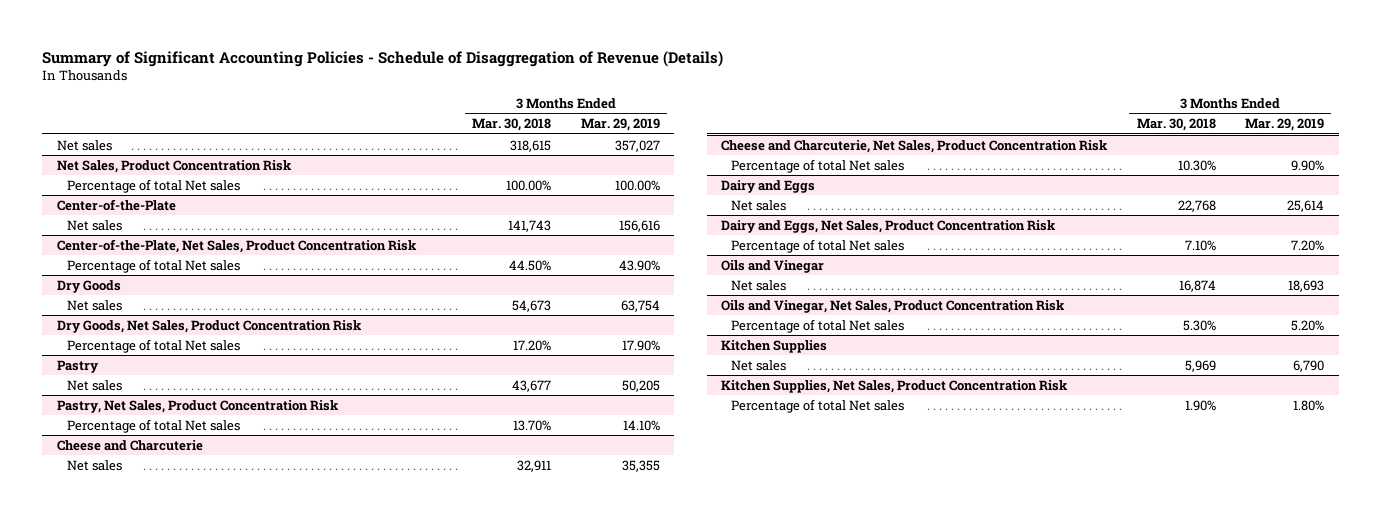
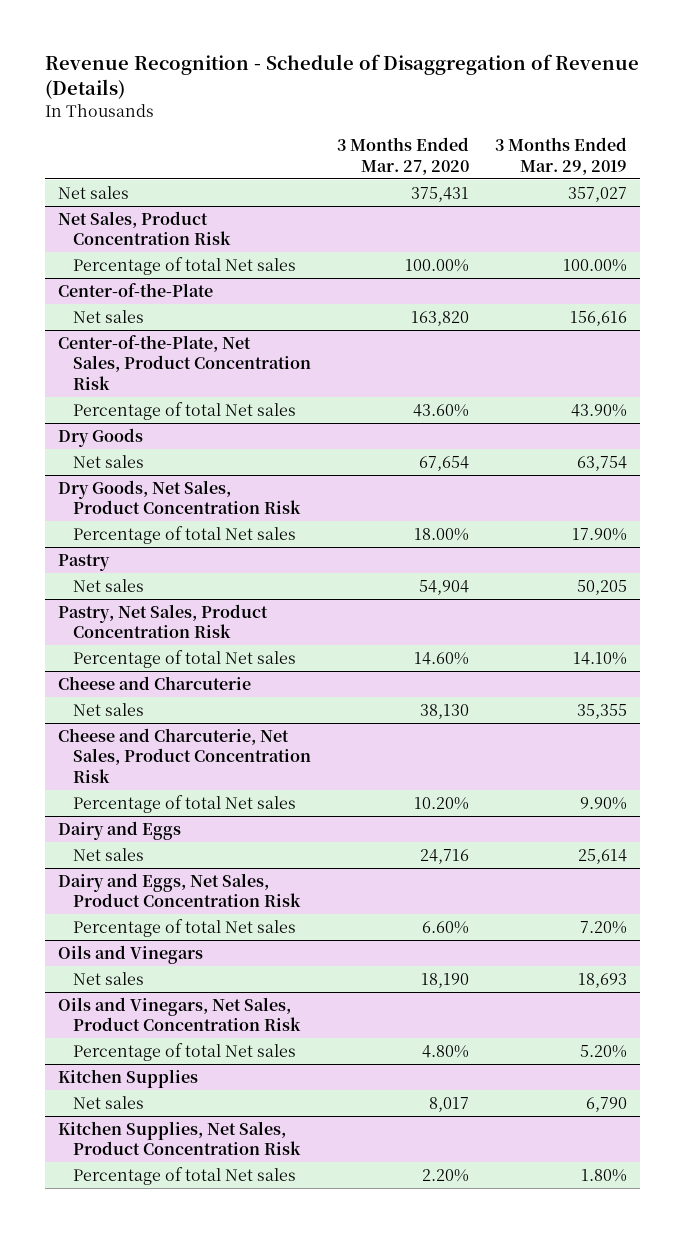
- Summary of Significant Accounting Policies - Schedule of Disaggregation of Revenue (Details)
+ Revenue Recognition - Schedule of Disaggregation of Revenue (Details)
- | 3 Months Ended Mar. 30, 2018 | 3 Months Ended Mar. 29, 2019
+ | 3 Months Ended Mar. 27, 2020 | 3 Months Ended Mar. 29, 2019
- Oils and Vinegar
+ Oils and Vinegars
- Oils and Vinegar, Net Sales, Product Concentration Risk
+ Oils and Vinegars, Net Sales, Product Concentration Risk

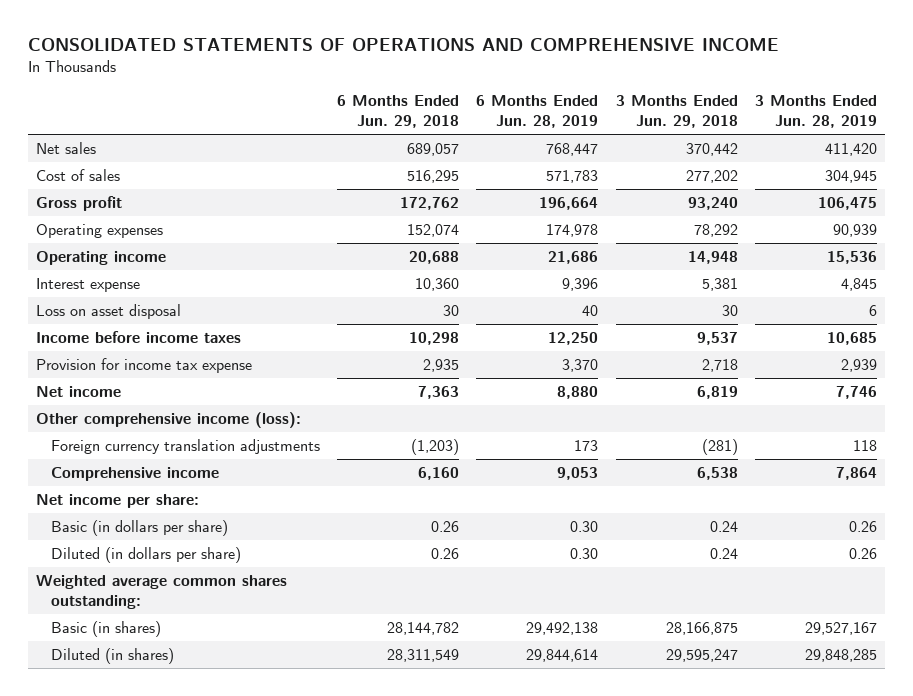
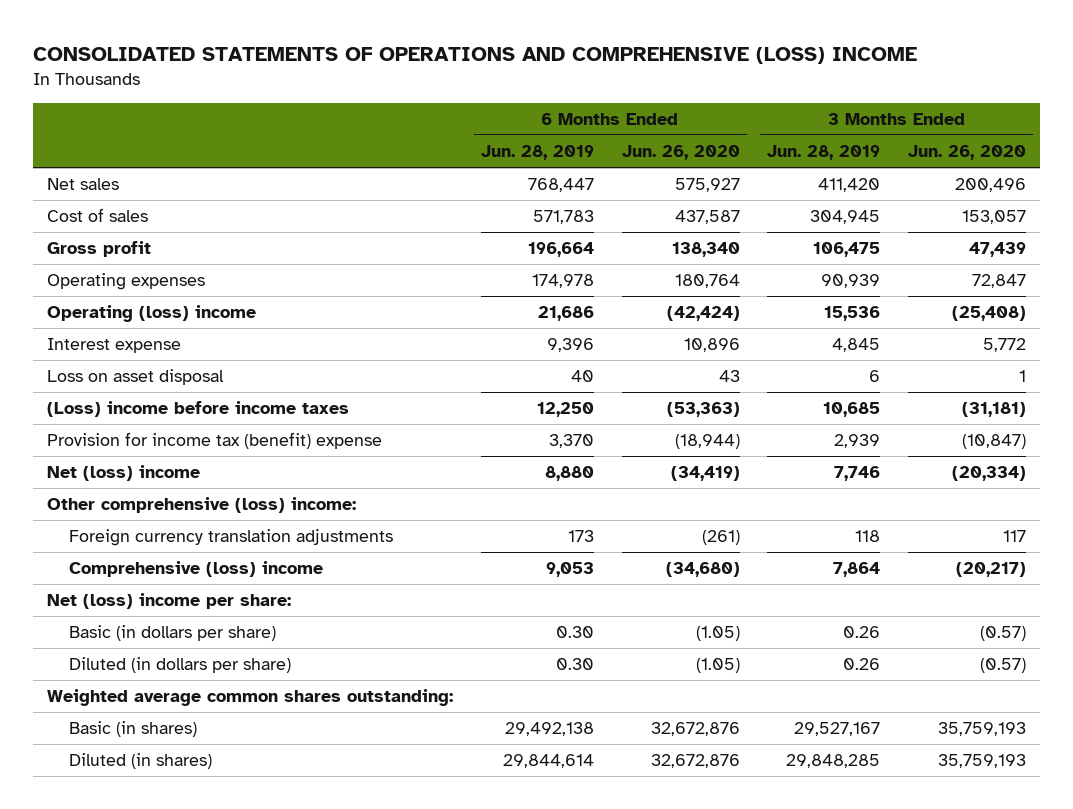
- CONSOLIDATED STATEMENTS OF OPERATIONS AND COMPREHENSIVE INCOME
+ CONSOLIDATED STATEMENTS OF OPERATIONS AND COMPREHENSIVE (LOSS) INCOME
- | 6 Months Ended Jun. 29, 2018 | 6 Months Ended Jun. 28, 2019 | 3 Months Ended Jun. 29, 2018 | 3 Months Ended Jun. 28, 2019
+ | 6 Months Ended Jun. 28, 2019 | 6 Months Ended Jun. 26, 2020 | 3 Months Ended Jun. 28, 2019 | 3 Months Ended Jun. 26, 2020
- Operating income | 20,688 | 21,686 | 14,948 | 15,536
+ Operating (loss) income | 21,686 | (42,424) | 15,536 | (25,408)
- Income before income taxes | 10,298 | 12,250 | 9,537 | 10,685
- Provision for income tax expense | 2,935 | 3,370 | 2,718 | 2,939
- Net income | 7,363 | 8,880 | 6,819 | 7,746
- Other comprehensive income (loss):
+ (Loss) income before income taxes | 12,250 | (53,363) | 10,685 | (31,181)
+ Provision for income tax (benefit) expense | 3,370 | (18,944) | 2,939 | (10,847)
+ Net (loss) income | 8,880 | (34,419) | 7,746 | (20,334)
+ Other comprehensive (loss) income:
- Comprehensive income | 6,160 | 9,053 | 6,538 | 7,864
- Net income per share:
+ Comprehensive (loss) income | 9,053 | (34,680) | 7,864 | (20,217)
+ Net (loss) income per share:

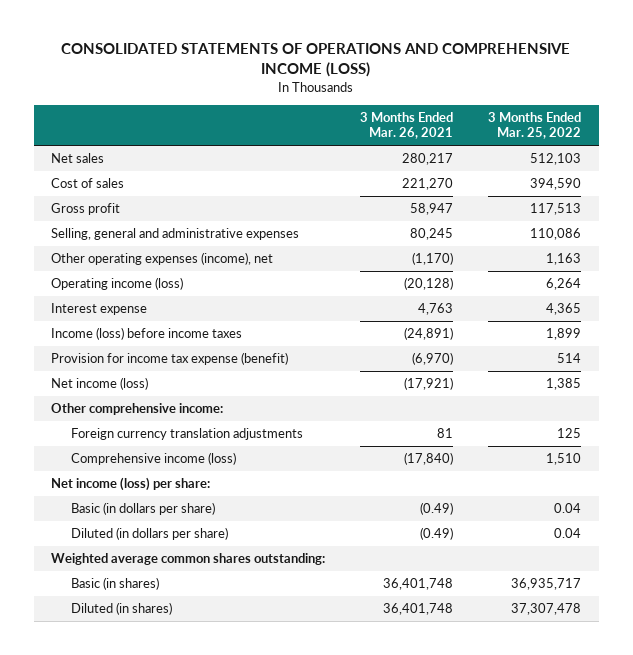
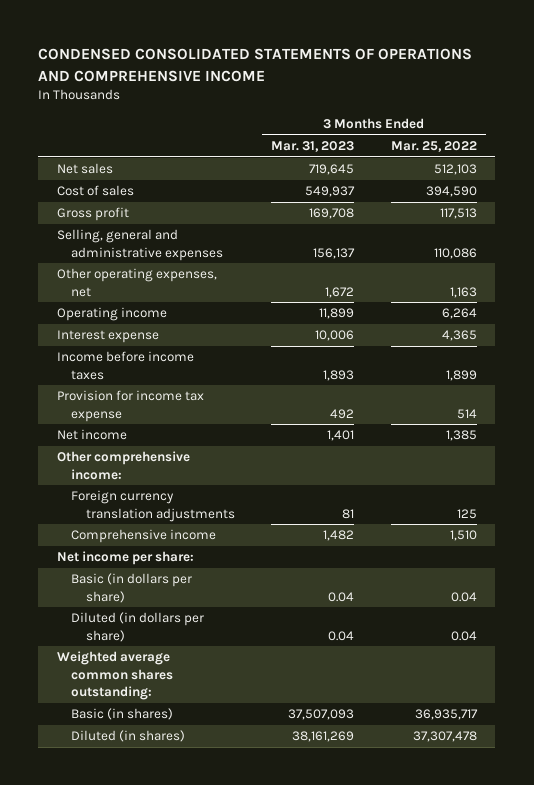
- CONSOLIDATED STATEMENTS OF OPERATIONS AND COMPREHENSIVE INCOME (LOSS)
+ CONDENSED CONSOLIDATED STATEMENTS OF OPERATIONS AND COMPREHENSIVE INCOME
- | 3 Months Ended Mar. 26, 2021 | 3 Months Ended Mar. 25, 2022
+ | 3 Months Ended Mar. 31, 2023 | 3 Months Ended Mar. 25, 2022
- Other operating expenses (income), net | (1,170) | 1,163
- Operating income (loss) | (20,128) | 6,264
+ Other operating expenses, net | 1,672 | 1,163
+ Operating income | 11,899 | 6,264
- Income (loss) before income taxes | (24,891) | 1,899
- Provision for income tax expense (benefit) | (6,970) | 514
- Net income (loss) | (17,921) | 1,385
+ Income before income taxes | 1,893 | 1,899
+ Provision for income tax expense | 492 | 514
+ Net income | 1,401 | 1,385
- Comprehensive income (loss) | (17,840) | 1,510
- Net income (loss) per share:
+ Comprehensive income | 1,482 | 1,510
+ Net income per share:

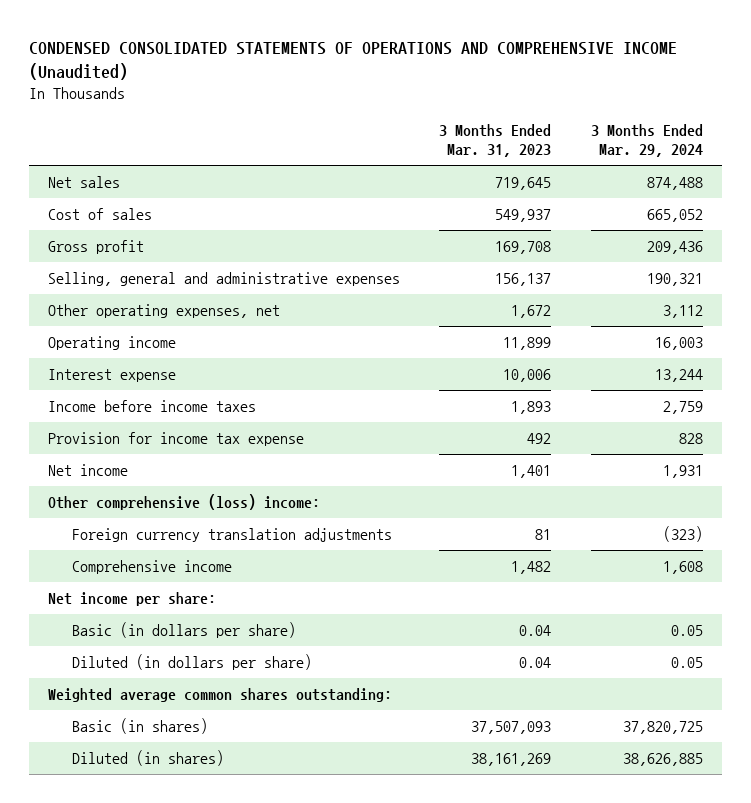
- CONDENSED CONSOLIDATED STATEMENTS OF OPERATIONS AND COMPREHENSIVE INCOME
+ CONDENSED CONSOLIDATED STATEMENTS OF OPERATIONS AND COMPREHENSIVE INCOME (Unaudited)
- | 3 Months Ended Mar. 31, 2023 | 3 Months Ended Mar. 25, 2022
+ | 3 Months Ended Mar. 31, 2023 | 3 Months Ended Mar. 29, 2024
- Other comprehensive income:
+ Other comprehensive (loss) income:

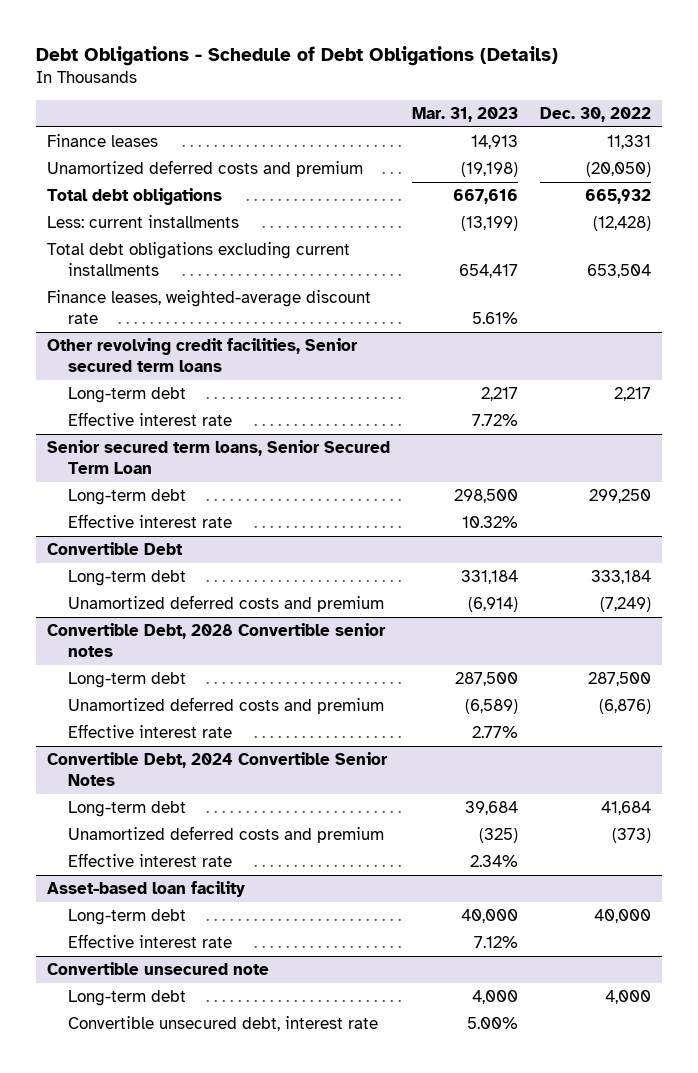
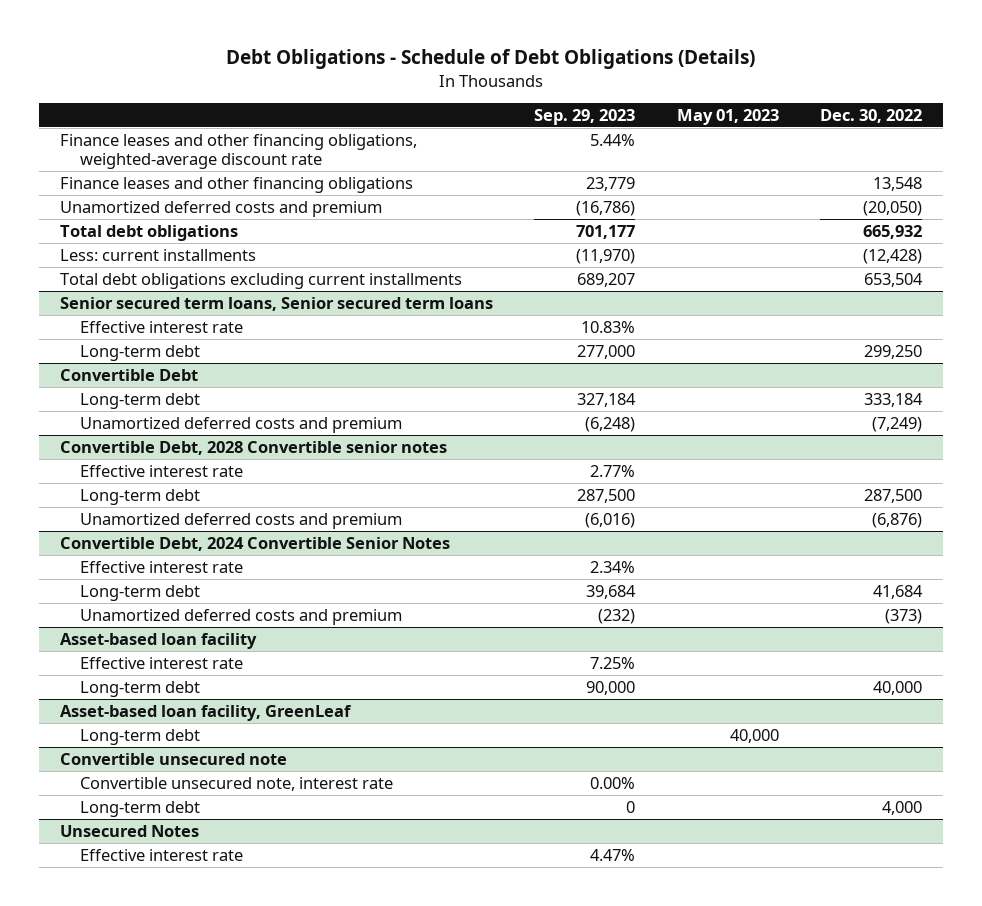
- | Mar. 31, 2023 | Dec. 30, 2022
+ | Sep. 29, 2023 | May 01, 2023 | Dec. 30, 2022
- Finance leases | 14,913 | 11,331
+ Finance leases and other financing obligations, weighted-average discount rate | 5.44% | |
+ Finance leases and other financing obligations | 23,779 | | 13,548
- Finance leases, weighted-average discount rate | 5.61% |
- Other revolving credit facilities, Senior secured term loans
- Long-term debt | 2,217 | 2,217
+ Senior secured term loans, Senior secured term loans
- Senior secured term loans, Senior Secured Term Loan
- Effective interest rate | 10.32% |
@ Convertible Debt, 2028 Convertible senior notes
moved up: Effective interest rate | 2.77% | |
@ Convertible Debt, 2024 Convertible Senior Notes
moved up: Effective interest rate | 2.34% | |
@ Asset-based loan facility
moved down: Long-term debt | 90,000 | | 40,000
+ Asset-based loan facility, GreenLeaf
+ Long-term debt | | 40,000 |
@ Convertible unsecured note
+ Convertible unsecured note, interest rate | 0.00% | |
- Convertible unsecured debt, interest rate | 5.00% |
+ Unsecured Notes
+ Effective interest rate | 4.47% | |

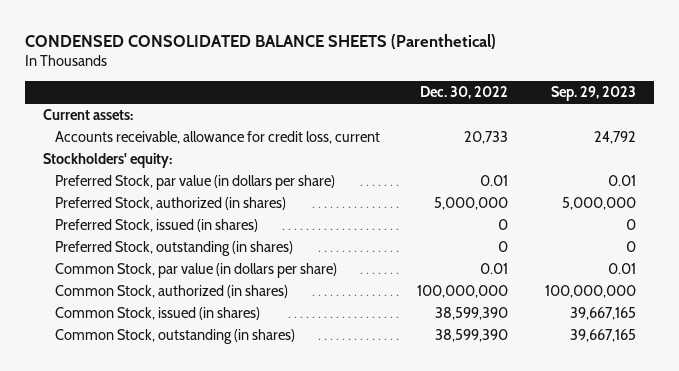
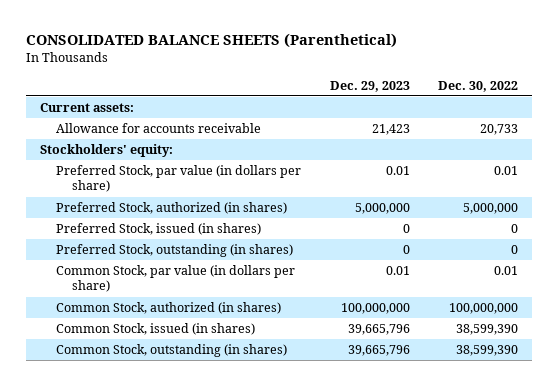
- CONDENSED CONSOLIDATED BALANCE SHEETS (Parenthetical)
+ CONSOLIDATED BALANCE SHEETS (Parenthetical)
- | Dec. 30, 2022 | Sep. 29, 2023
+ | Dec. 29, 2023 | Dec. 30, 2022
- Accounts receivable, allowance for credit loss, current | 20,733 | 24,792
+ Allowance for accounts receivable | 21,423 | 20,733

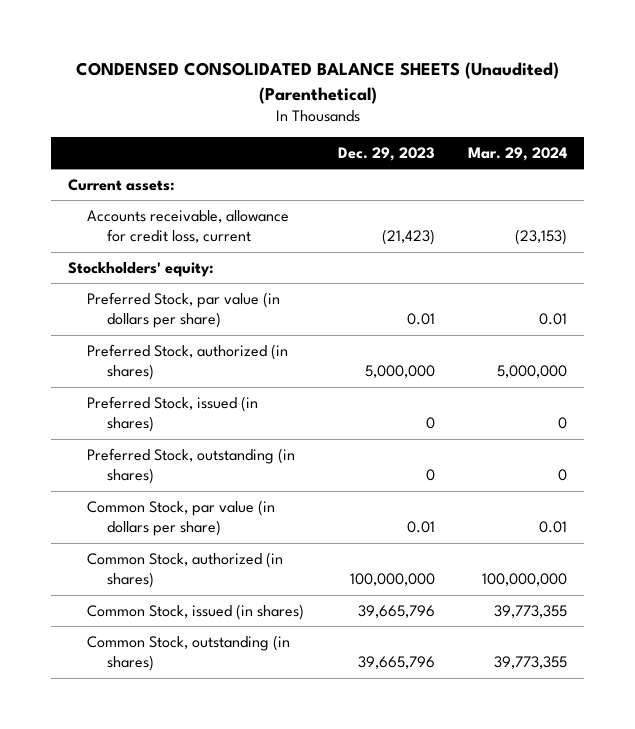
- CONSOLIDATED BALANCE SHEETS (Parenthetical)
+ CONDENSED CONSOLIDATED BALANCE SHEETS (Unaudited) (Parenthetical)
- | Dec. 29, 2023 | Dec. 30, 2022
+ | Dec. 29, 2023 | Mar. 29, 2024
- Allowance for accounts receivable | 21,423 | 20,733
+ Accounts receivable, allowance for credit loss, current | (21,423) | (23,153)

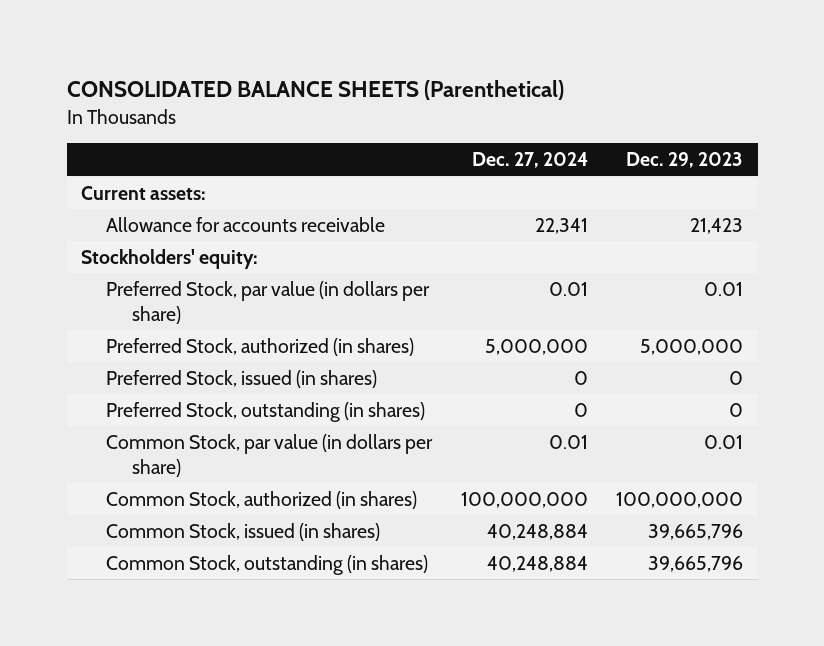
- CONDENSED CONSOLIDATED BALANCE SHEETS (Unaudited) (Parenthetical)
+ CONSOLIDATED BALANCE SHEETS (Parenthetical)
- | Dec. 29, 2023 | Mar. 29, 2024
+ | Dec. 27, 2024 | Dec. 29, 2023
- Accounts receivable, allowance for credit loss, current | (21,423) | (23,153)
+ Allowance for accounts receivable | 22,341 | 21,423

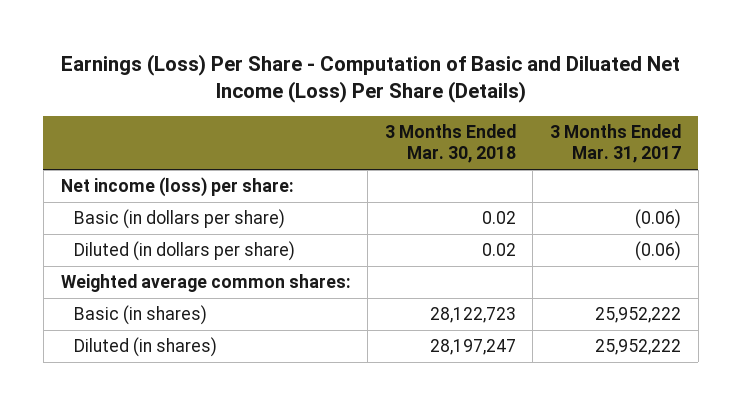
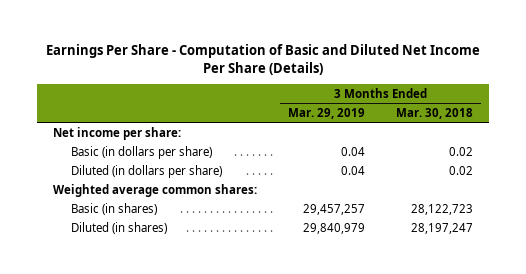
- Earnings (Loss) Per Share - Computation of Basic and Diluated Net Income (Loss) Per Share (Details)
+ Earnings Per Share - Computation of Basic and Diluted Net Income Per Share (Details)
- | 3 Months Ended Mar. 30, 2018 | 3 Months Ended Mar. 31, 2017
+ | 3 Months Ended Mar. 29, 2019 | 3 Months Ended Mar. 30, 2018
- Net income (loss) per share:
+ Net income per share:

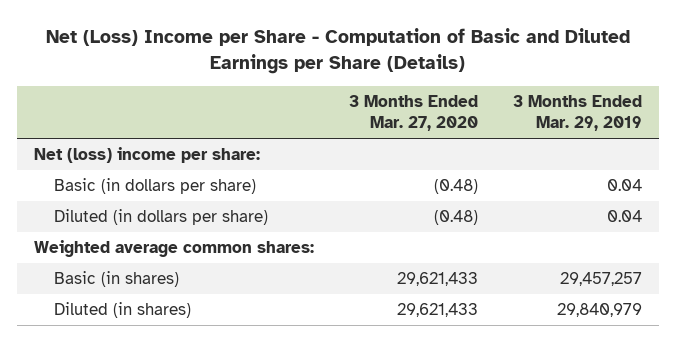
- Earnings Per Share - Computation of Basic and Diluted Net Income Per Share (Details)
+ Net (Loss) Income per Share - Computation of Basic and Diluted Earnings per Share (Details)
- | 3 Months Ended Mar. 29, 2019 | 3 Months Ended Mar. 30, 2018
+ | 3 Months Ended Mar. 27, 2020 | 3 Months Ended Mar. 29, 2019
- Net income per share:
+ Net (loss) income per share:

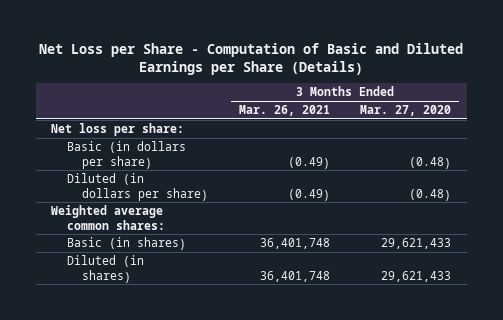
- Net (Loss) Income per Share - Computation of Basic and Diluted Earnings per Share (Details)
+ Net Loss per Share - Computation of Basic and Diluted Earnings per Share (Details)
- | 3 Months Ended Mar. 27, 2020 | 3 Months Ended Mar. 29, 2019
+ | 3 Months Ended Mar. 26, 2021 | 3 Months Ended Mar. 27, 2020
- Net (loss) income per share:
+ Net loss per share:

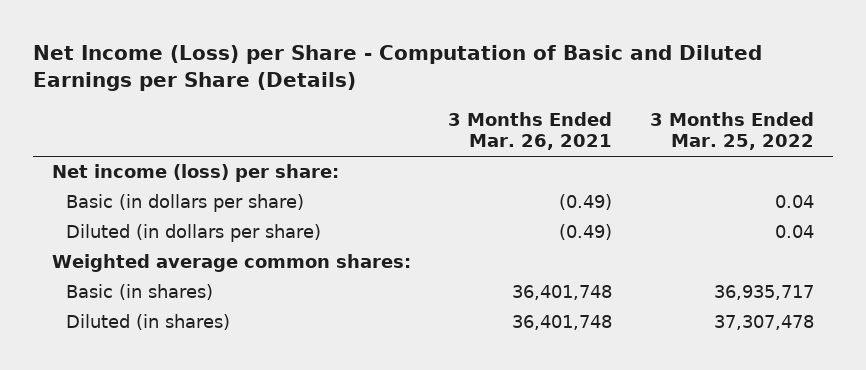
- Net Loss per Share - Computation of Basic and Diluted Earnings per Share (Details)
+ Net Income (Loss) per Share - Computation of Basic and Diluted Earnings per Share (Details)
- | 3 Months Ended Mar. 26, 2021 | 3 Months Ended Mar. 27, 2020
+ | 3 Months Ended Mar. 26, 2021 | 3 Months Ended Mar. 25, 2022
- Net loss per share:
+ Net income (loss) per share:

